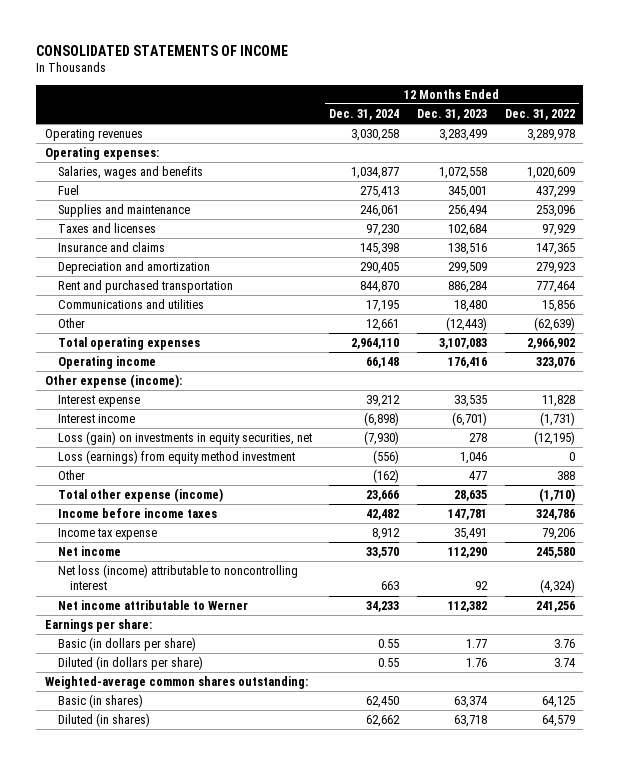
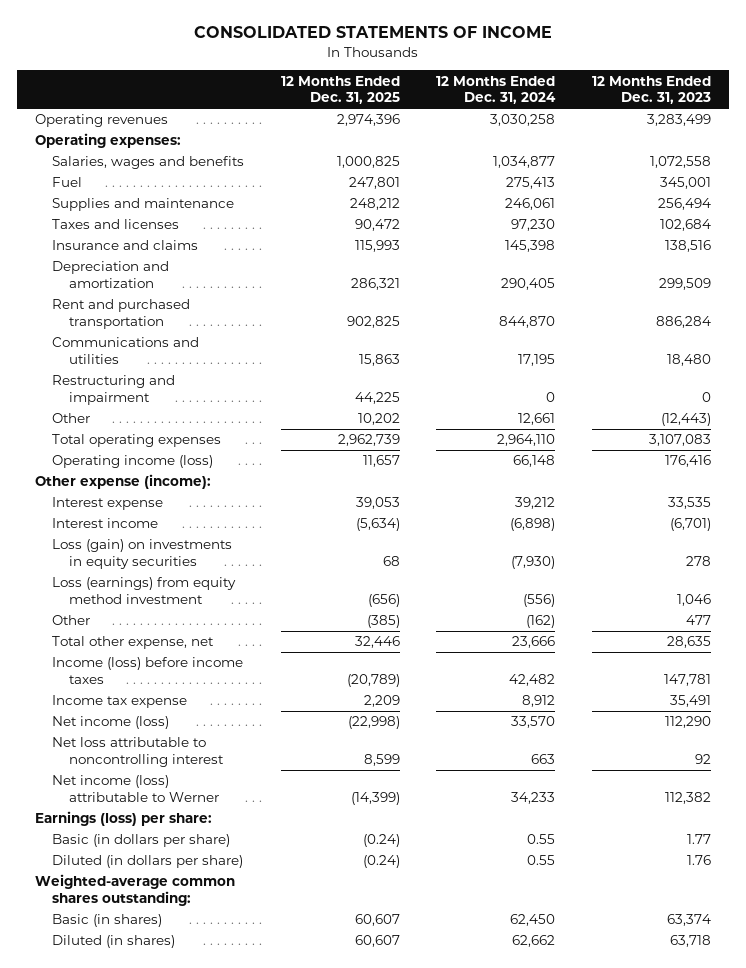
- | 12 Months Ended Dec. 31, 2024 | 12 Months Ended Dec. 31, 2023 | 12 Months Ended Dec. 31, 2022
+ | 12 Months Ended Dec. 31, 2025 | 12 Months Ended Dec. 31, 2024 | 12 Months Ended Dec. 31, 2023
+ Restructuring and impairment | 44,225 | 0 | 0
- Operating income | 66,148 | 176,416 | 323,076
+ Operating income (loss) | 11,657 | 66,148 | 176,416
- Loss (gain) on investments in equity securities, net | (7,930) | 278 | (12,195)
+ Loss (gain) on investments in equity securities | 68 | (7,930) | 278
- Total other expense (income) | 23,666 | 28,635 | (1,710)
- Income before income taxes | 42,482 | 147,781 | 324,786
+ Total other expense, net | 32,446 | 23,666 | 28,635
+ Income (loss) before income taxes | (20,789) | 42,482 | 147,781
- Net income | 33,570 | 112,290 | 245,580
- Net loss (income) attributable to noncontrolling interest | 663 | 92 | (4,324)
- Net income attributable to Werner | 34,233 | 112,382 | 241,256
- Earnings per share:
+ Net income (loss) | (22,998) | 33,570 | 112,290
+ Net loss attributable to noncontrolling interest | 8,599 | 663 | 92
+ Net income (loss) attributable to Werner | (14,399) | 34,233 | 112,382
+ Earnings (loss) per share:

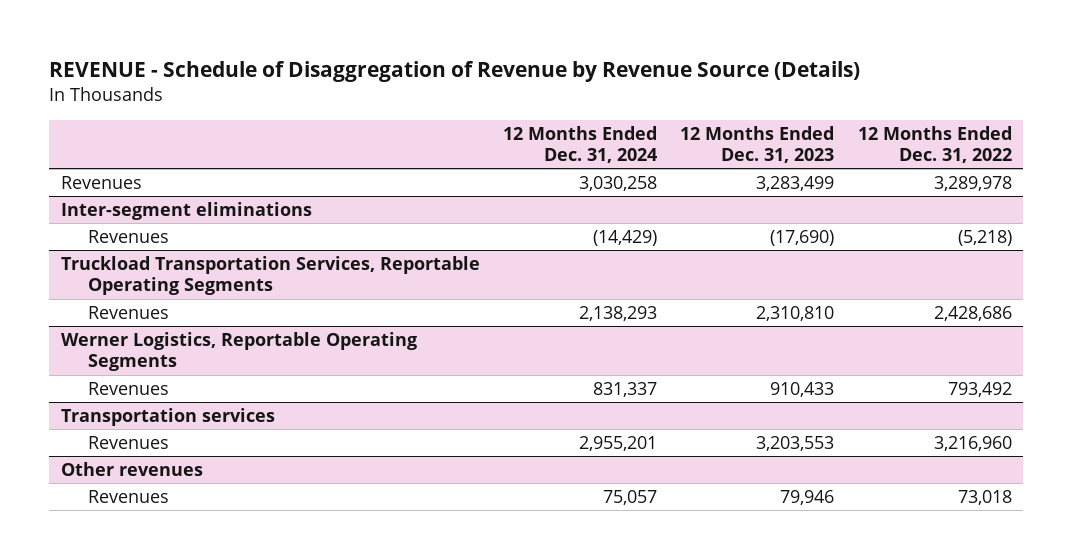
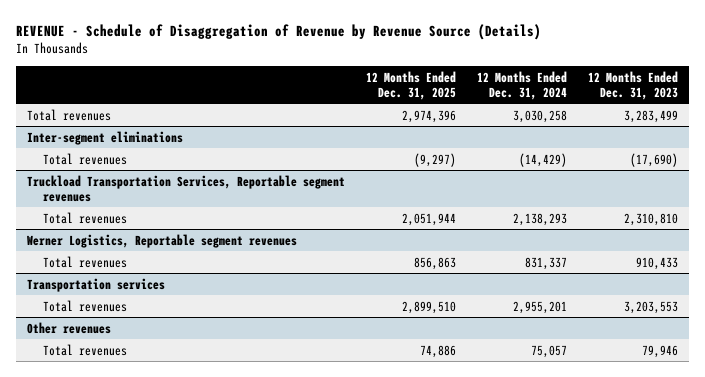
- | 12 Months Ended Dec. 31, 2024 | 12 Months Ended Dec. 31, 2023 | 12 Months Ended Dec. 31, 2022
+ | 12 Months Ended Dec. 31, 2025 | 12 Months Ended Dec. 31, 2024 | 12 Months Ended Dec. 31, 2023
- Revenues | 3,030,258 | 3,283,499 | 3,289,978
+ Total revenues | 2,974,396 | 3,030,258 | 3,283,499
@ Inter-segment eliminations
- Revenues | (14,429) | (17,690) | (5,218)
- Truckload Transportation Services, Reportable Operating Segments
- Revenues | 2,138,293 | 2,310,810 | 2,428,686
- Werner Logistics, Reportable Operating Segments
- Revenues | 831,337 | 910,433 | 793,492
@ Inter-segment eliminations
+ Total revenues | (9,297) | (14,429) | (17,690)
+ Truckload Transportation Services, Reportable segment revenues
+ Total revenues | 2,051,944 | 2,138,293 | 2,310,810
+ Werner Logistics, Reportable segment revenues
+ Total revenues | 856,863 | 831,337 | 910,433
@ Transportation services
- Revenues | 2,955,201 | 3,203,553 | 3,216,960
+ Total revenues | 2,899,510 | 2,955,201 | 3,203,553
@ Other revenues
- Revenues | 75,057 | 79,946 | 73,018
+ Total revenues | 74,886 | 75,057 | 79,946

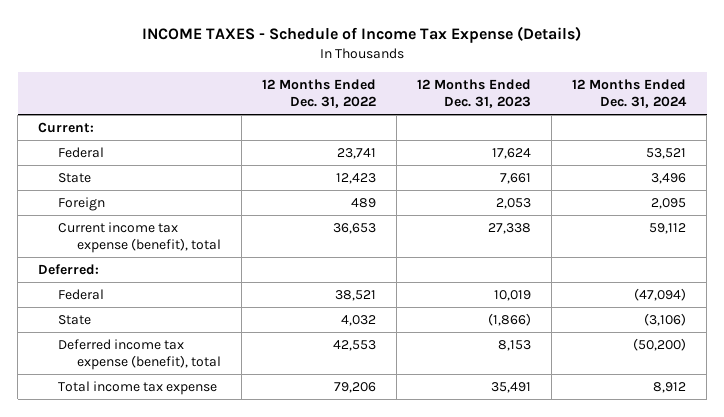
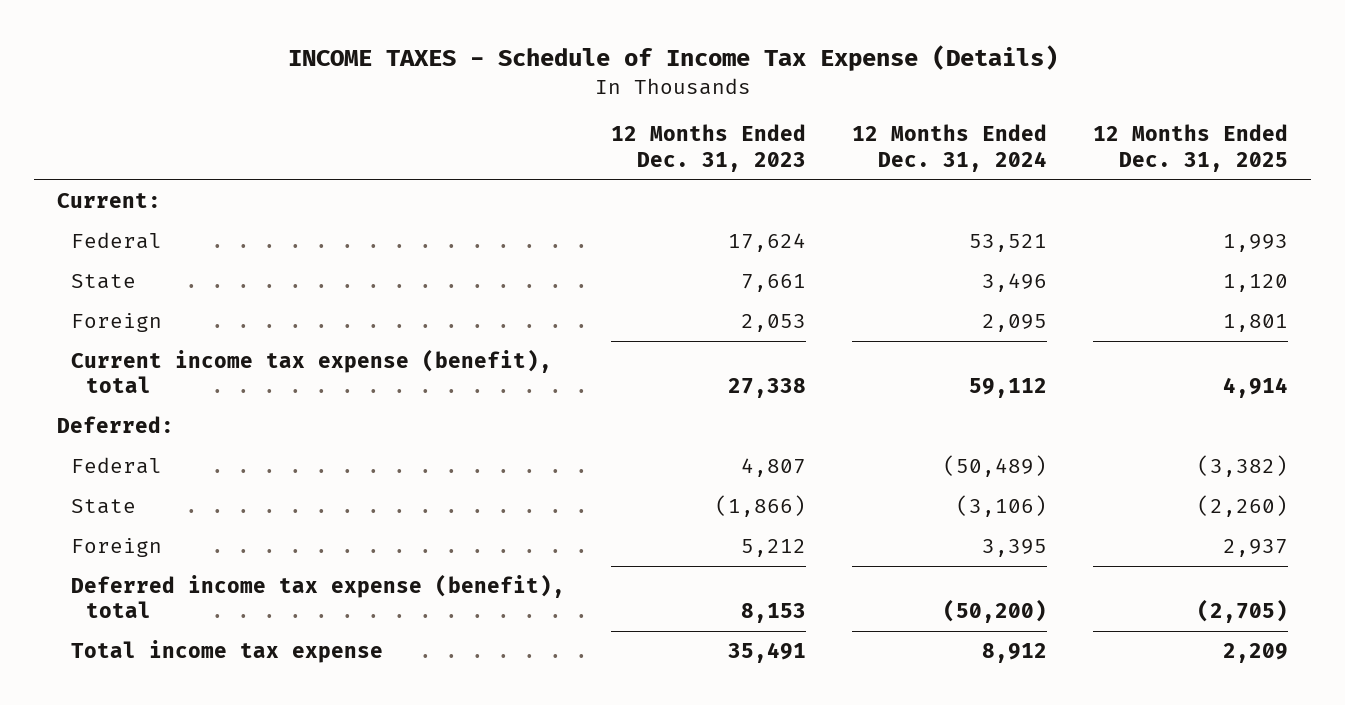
- | 12 Months Ended Dec. 31, 2022 | 12 Months Ended Dec. 31, 2023 | 12 Months Ended Dec. 31, 2024
+ | 12 Months Ended Dec. 31, 2023 | 12 Months Ended Dec. 31, 2024 | 12 Months Ended Dec. 31, 2025
- Federal | 38,521 | 10,019 | (47,094)
+ Federal | 4,807 | (50,489) | (3,382)
+ Foreign | 5,212 | 3,395 | 2,937

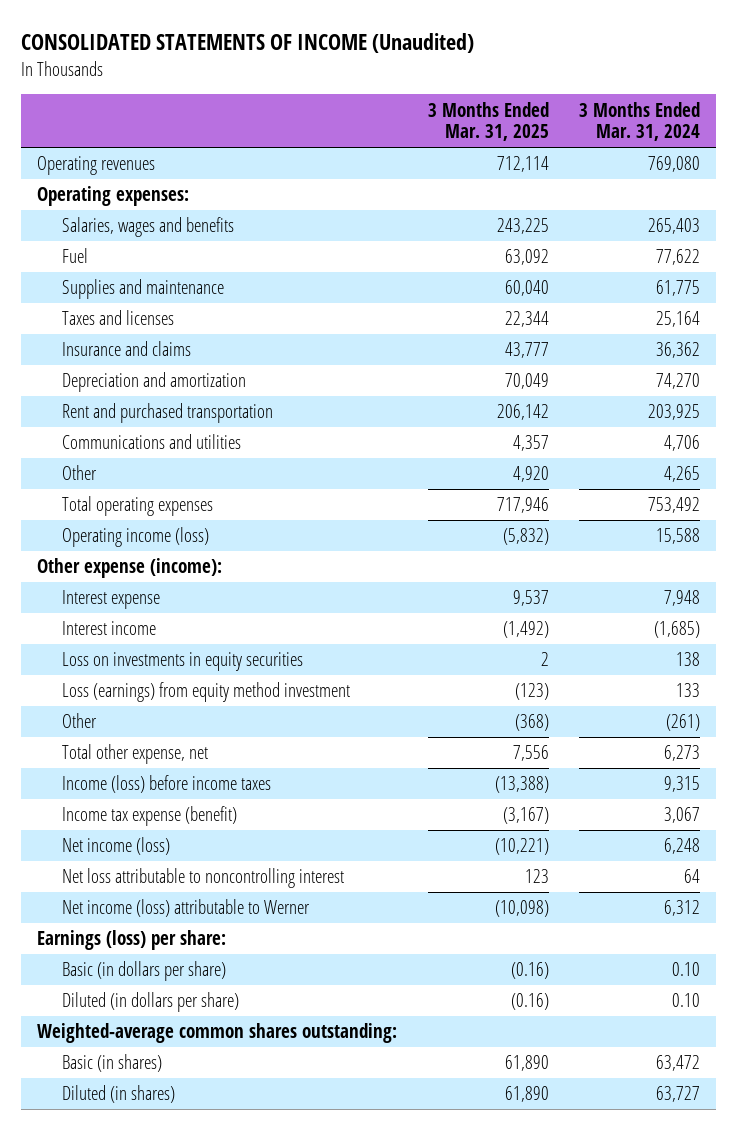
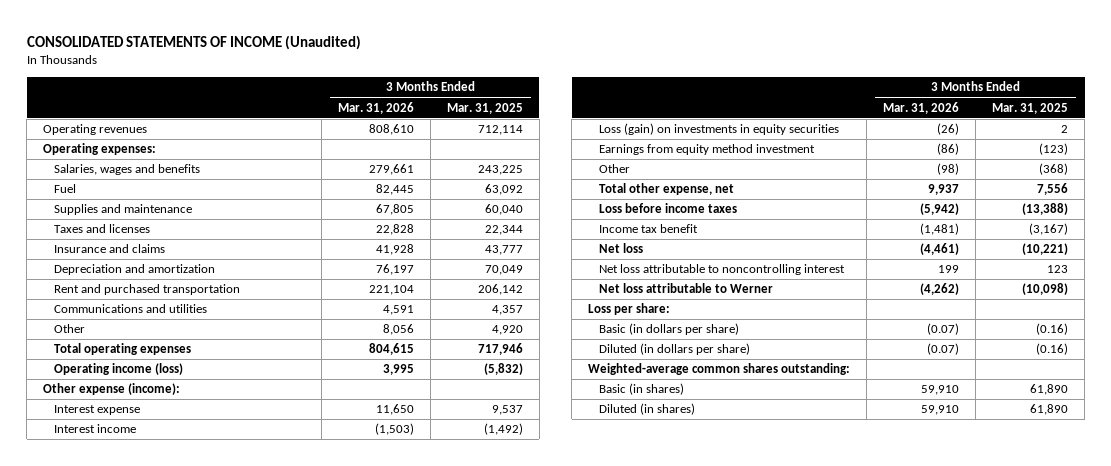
- | 3 Months Ended Mar. 31, 2025 | 3 Months Ended Mar. 31, 2024
+ | 3 Months Ended Mar. 31, 2026 | 3 Months Ended Mar. 31, 2025
- Loss on investments in equity securities | 2 | 138
- Loss (earnings) from equity method investment | (123) | 133
+ Loss (gain) on investments in equity securities | (26) | 2
+ Earnings from equity method investment | (86) | (123)
- Income (loss) before income taxes | (13,388) | 9,315
- Income tax expense (benefit) | (3,167) | 3,067
- Net income (loss) | (10,221) | 6,248
+ Loss before income taxes | (5,942) | (13,388)
+ Income tax benefit | (1,481) | (3,167)
+ Net loss | (4,461) | (10,221)
- Net income (loss) attributable to Werner | (10,098) | 6,312
- Earnings (loss) per share:
+ Net loss attributable to Werner | (4,262) | (10,098)
+ Loss per share:

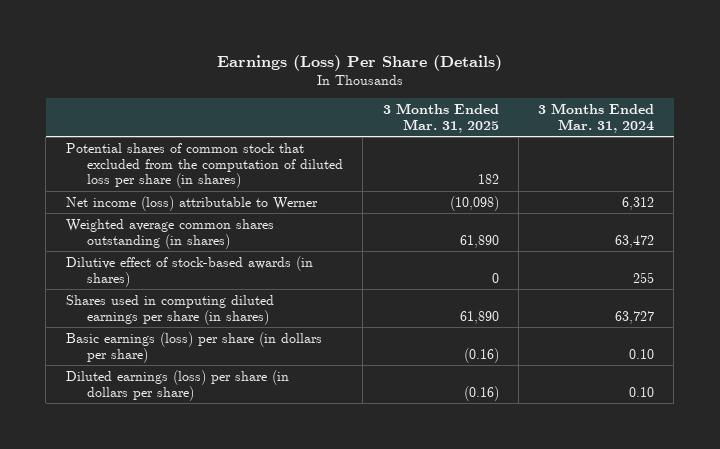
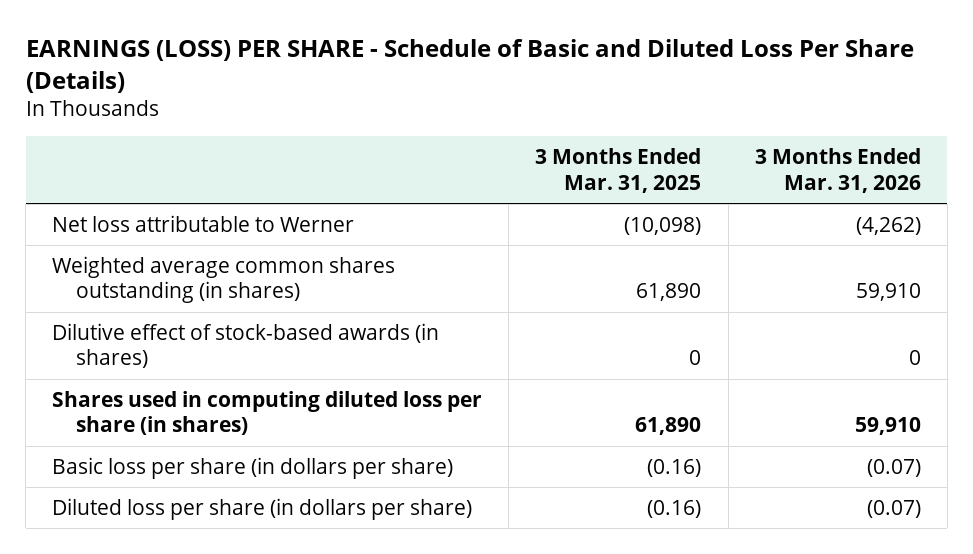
- Earnings (Loss) Per Share (Details)
+ EARNINGS (LOSS) PER SHARE - Schedule of Basic and Diluted Loss Per Share (Details)
- | 3 Months Ended Mar. 31, 2025 | 3 Months Ended Mar. 31, 2024
+ | 3 Months Ended Mar. 31, 2025 | 3 Months Ended Mar. 31, 2026
- Potential shares of common stock that excluded from the computation of diluted loss per share (in shares) | 182 |
- Net income (loss) attributable to Werner | (10,098) | 6,312
+ Net loss attributable to Werner | (10,098) | (4,262)
- Shares used in computing diluted earnings per share (in shares) | 61,890 | 63,727
- Basic earnings (loss) per share (in dollars per share) | (0.16) | 0.10
- Diluted earnings (loss) per share (in dollars per share) | (0.16) | 0.10
+ Shares used in computing diluted loss per share (in shares) | 61,890 | 59,910
+ Basic loss per share (in dollars per share) | (0.16) | (0.07)
+ Diluted loss per share (in dollars per share) | (0.16) | (0.07)

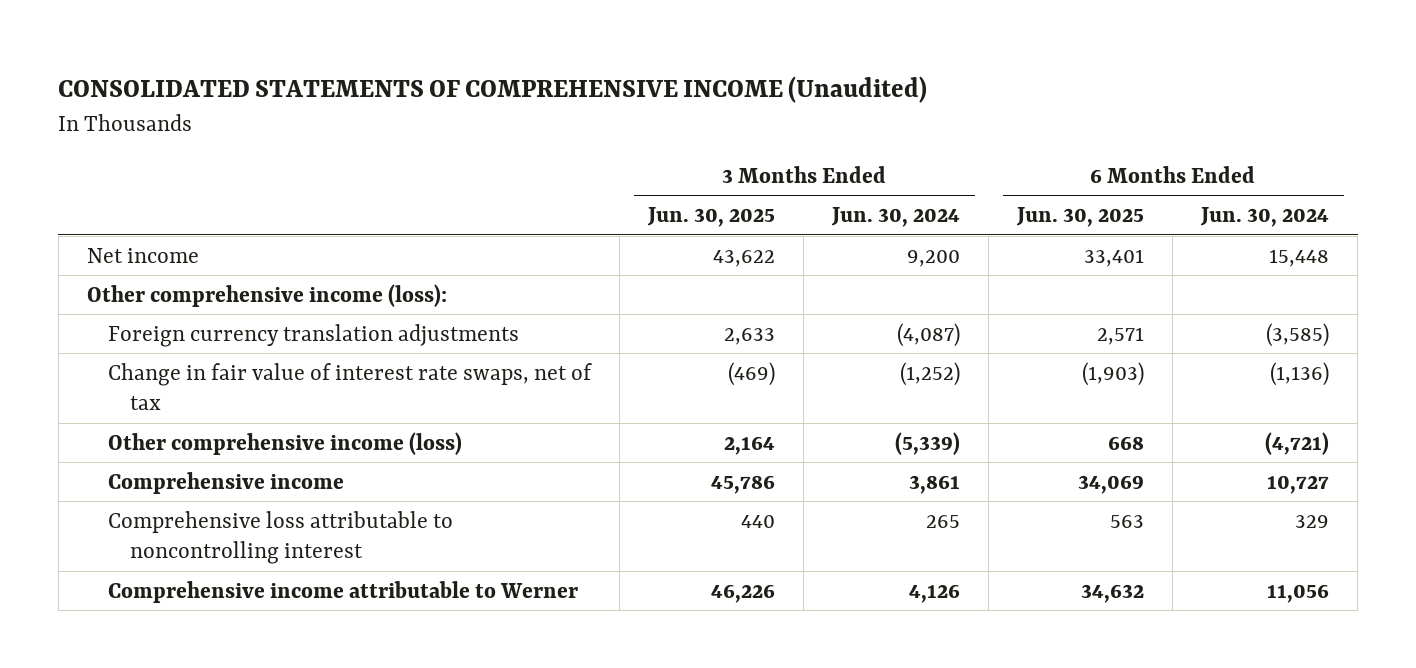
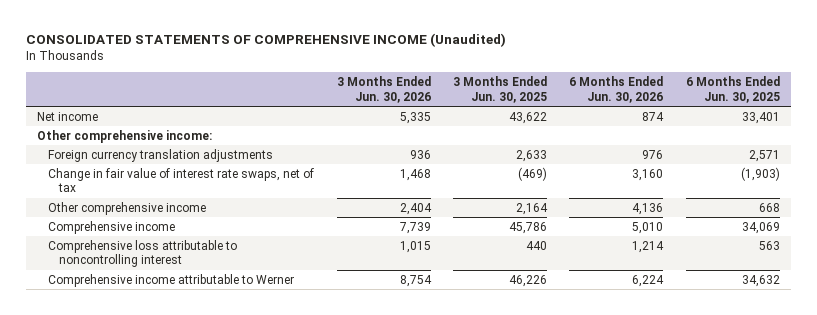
- | 3 Months Ended Jun. 30, 2025 | 3 Months Ended Jun. 30, 2024 | 6 Months Ended Jun. 30, 2025 | 6 Months Ended Jun. 30, 2024
+ | 3 Months Ended Jun. 30, 2026 | 3 Months Ended Jun. 30, 2025 | 6 Months Ended Jun. 30, 2026 | 6 Months Ended Jun. 30, 2025
- Other comprehensive income (loss):
+ Other comprehensive income:
- Other comprehensive income (loss) | 2,164 | (5,339) | 668 | (4,721)
+ Other comprehensive income | 2,404 | 2,164 | 4,136 | 668

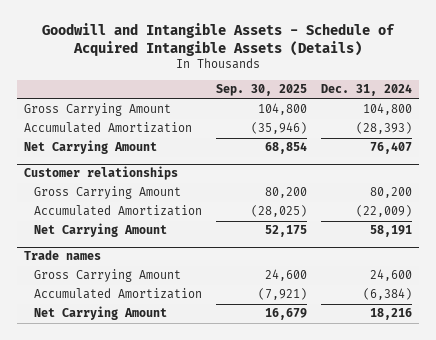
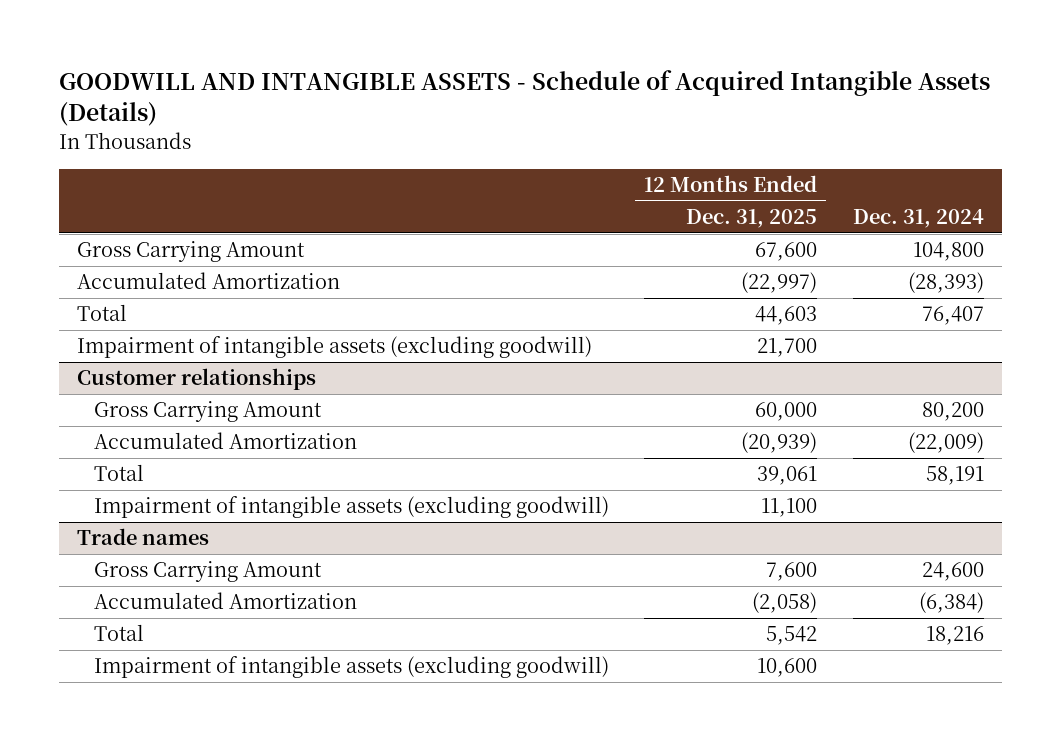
- Goodwill and Intangible Assets - Schedule of Acquired Intangible Assets (Details)
+ GOODWILL AND INTANGIBLE ASSETS - Schedule of Acquired Intangible Assets (Details)
- | Sep. 30, 2025 | Dec. 31, 2024
+ | 12 Months Ended Dec. 31, 2025 | Dec. 31, 2024
- Net Carrying Amount | 68,854 | 76,407
+ Total | 44,603 | 76,407
+ Impairment of intangible assets (excluding goodwill) | 21,700 |
@ Customer relationships
- Net Carrying Amount | 52,175 | 58,191
+ Total | 39,061 | 58,191
+ Impairment of intangible assets (excluding goodwill) | 11,100 |
@ Trade names
- Net Carrying Amount | 16,679 | 18,216
+ Total | 5,542 | 18,216
+ Impairment of intangible assets (excluding goodwill) | 10,600 |

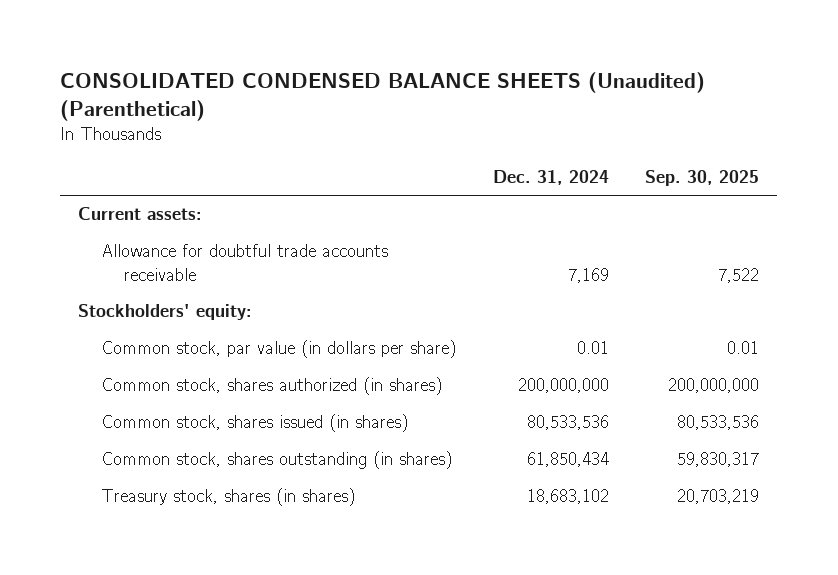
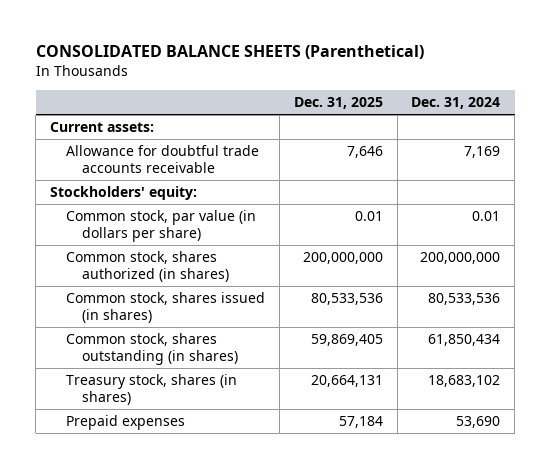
- CONSOLIDATED CONDENSED BALANCE SHEETS (Unaudited) (Parenthetical)
+ CONSOLIDATED BALANCE SHEETS (Parenthetical)
- | Dec. 31, 2024 | Sep. 30, 2025
+ | Dec. 31, 2025 | Dec. 31, 2024
+ Prepaid expenses | 57,184 | 53,690

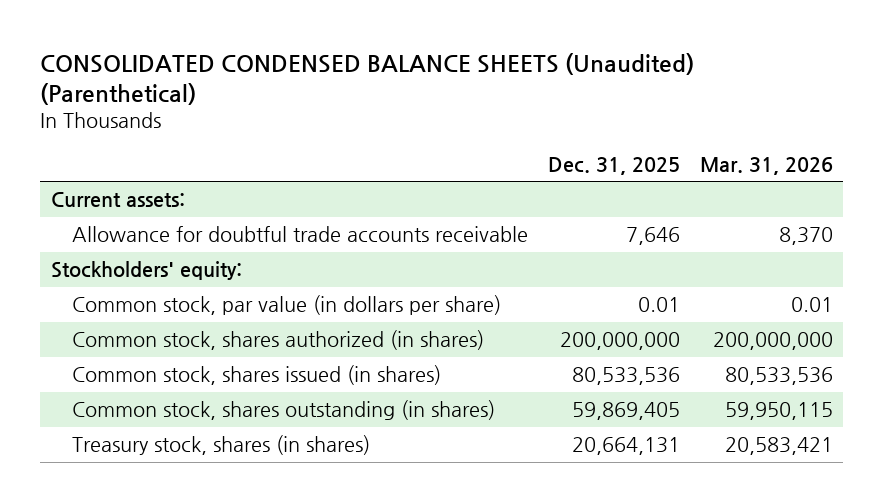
- CONSOLIDATED BALANCE SHEETS (Parenthetical)
+ CONSOLIDATED CONDENSED BALANCE SHEETS (Unaudited) (Parenthetical)
- | Dec. 31, 2025 | Dec. 31, 2024
+ | Dec. 31, 2025 | Mar. 31, 2026
- Prepaid expenses | 57,184 | 53,690

